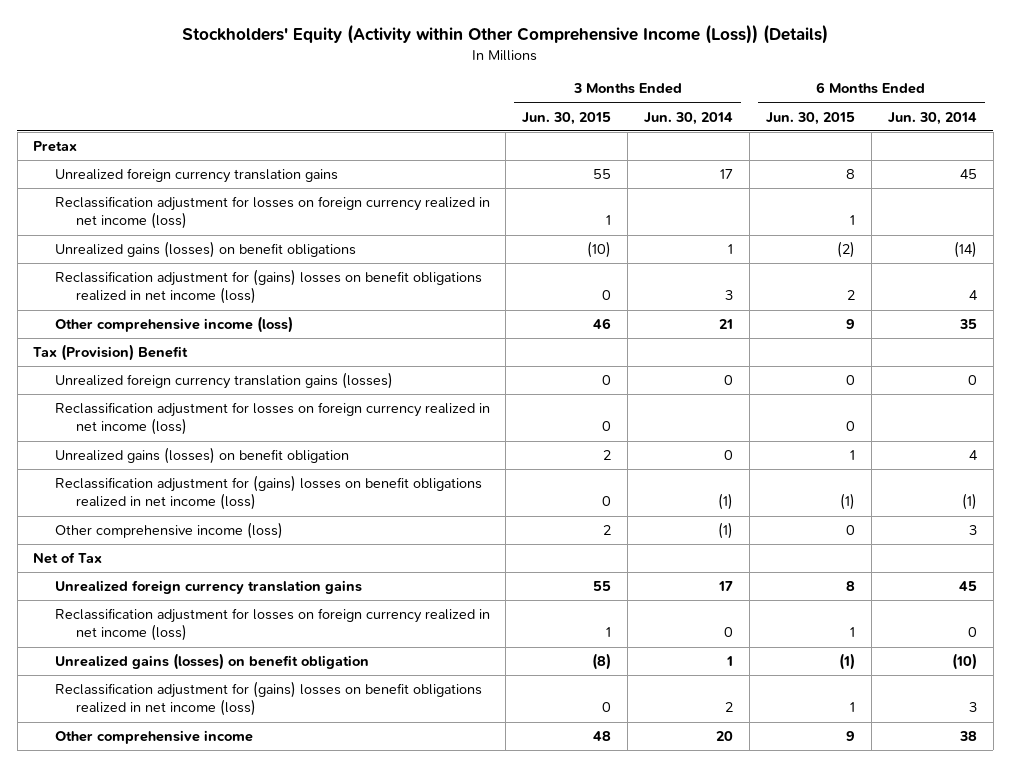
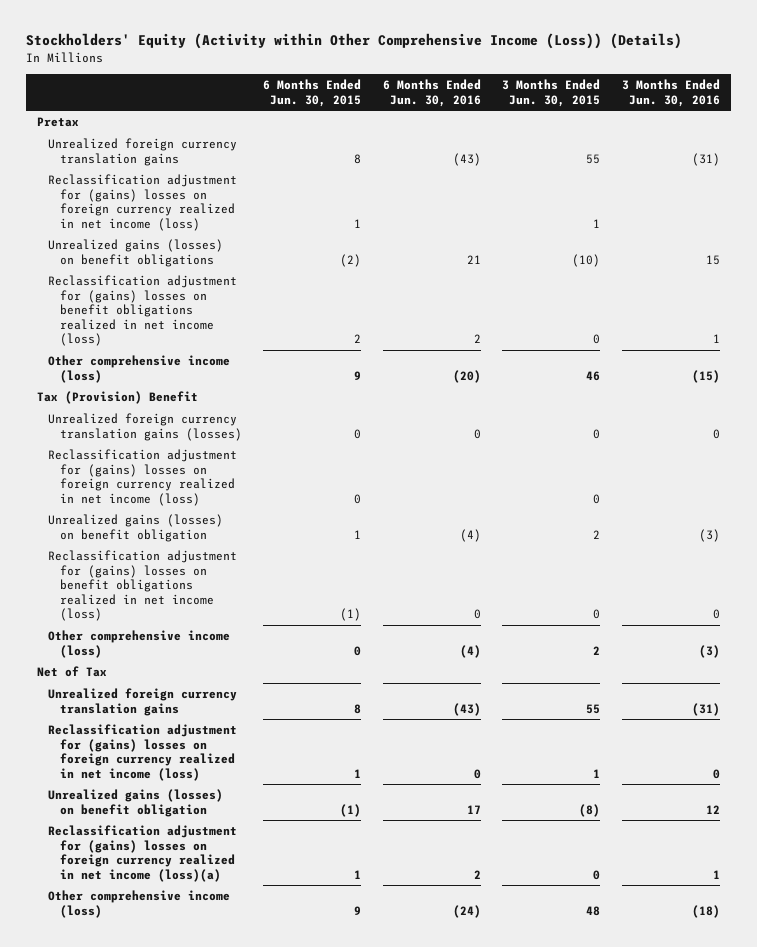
- | 3 Months Ended Jun. 30, 2015 | 3 Months Ended Jun. 30, 2014 | 6 Months Ended Jun. 30, 2015 | 6 Months Ended Jun. 30, 2014
+ | 6 Months Ended Jun. 30, 2015 | 6 Months Ended Jun. 30, 2016 | 3 Months Ended Jun. 30, 2015 | 3 Months Ended Jun. 30, 2016
- Reclassification adjustment for losses on foreign currency realized in net income (loss) | 1 | | 1 |
+ Reclassification adjustment for (gains) losses on foreign currency realized in net income (loss) | 1 | | 1 |
- Reclassification adjustment for losses on foreign currency realized in net income (loss) | 0 | | 0 |
+ Reclassification adjustment for (gains) losses on foreign currency realized in net income (loss) | 0 | | 0 |
- Reclassification adjustment for losses on foreign currency realized in net income (loss) | 1 | 0 | 1 | 0
+ Reclassification adjustment for (gains) losses on foreign currency realized in net income (loss) | 1 | 0 | 1 | 0
- Reclassification adjustment for (gains) losses on benefit obligations realized in net income (loss) | 0 | 2 | 1 | 3
- Other comprehensive income | 48 | 20 | 9 | 38
+ Reclassification adjustment for (gains) losses on foreign currency realized in net income (loss)(a) | 1 | 2 | 0 | 1
+ Other comprehensive income (loss) | 9 | (24) | 48 | (18)

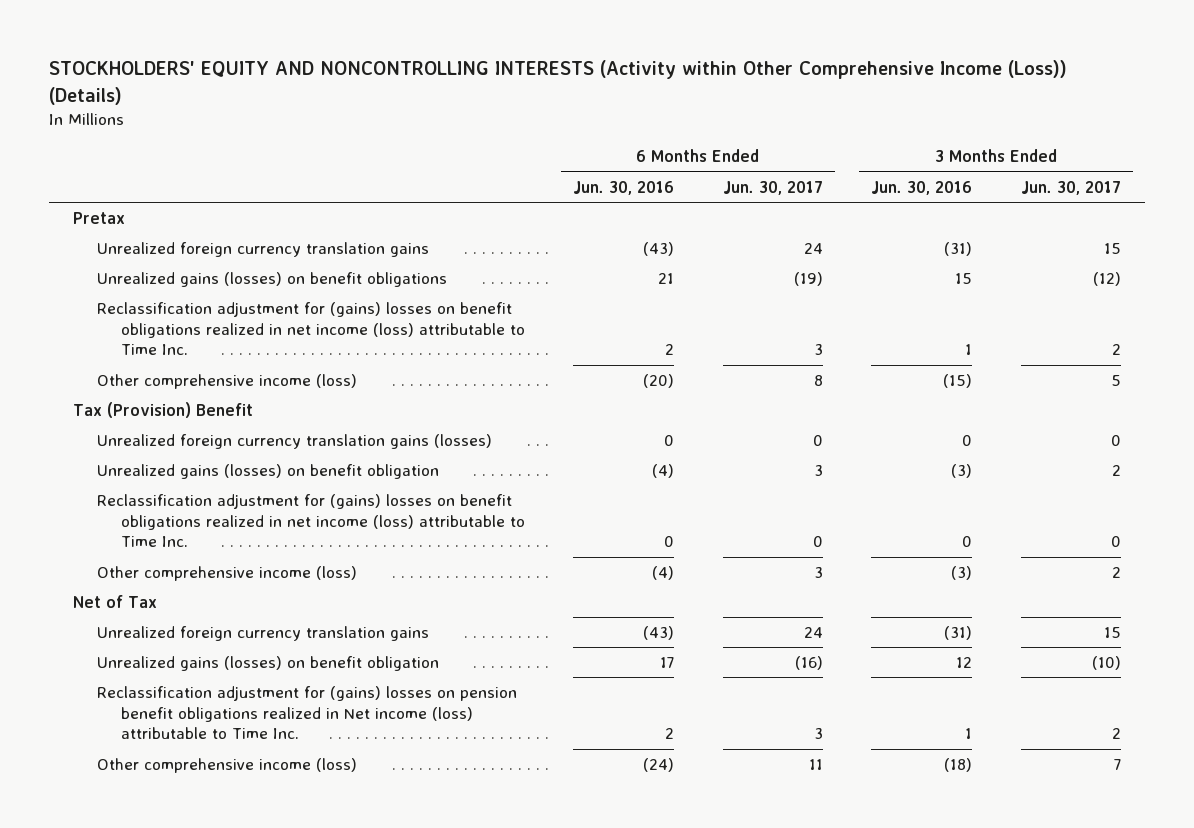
- Stockholders' Equity (Activity within Other Comprehensive Income (Loss)) (Details)
+ STOCKHOLDERS' EQUITY AND NONCONTROLLING INTERESTS (Activity within Other Comprehensive Income (Loss)) (Details)
- | 6 Months Ended Jun. 30, 2015 | 6 Months Ended Jun. 30, 2016 | 3 Months Ended Jun. 30, 2015 | 3 Months Ended Jun. 30, 2016
+ | 6 Months Ended Jun. 30, 2016 | 6 Months Ended Jun. 30, 2017 | 3 Months Ended Jun. 30, 2016 | 3 Months Ended Jun. 30, 2017
- Reclassification adjustment for (gains) losses on foreign currency realized in net income (loss) | 1 | | 1 |
- Reclassification adjustment for (gains) losses on benefit obligations realized in net income (loss) | 2 | 2 | 0 | 1
+ Reclassification adjustment for (gains) losses on benefit obligations realized in net income (loss) attributable to Time Inc. | 2 | 3 | 1 | 2
- Reclassification adjustment for (gains) losses on foreign currency realized in net income (loss) | 0 | | 0 |
- Reclassification adjustment for (gains) losses on benefit obligations realized in net income (loss) | (1) | 0 | 0 | 0
+ Reclassification adjustment for (gains) losses on benefit obligations realized in net income (loss) attributable to Time Inc. | 0 | 0 | 0 | 0
- Reclassification adjustment for (gains) losses on foreign currency realized in net income (loss) | 1 | 0 | 1 | 0
- Reclassification adjustment for (gains) losses on foreign currency realized in net income (loss)(a) | 1 | 2 | 0 | 1
+ Reclassification adjustment for (gains) losses on pension benefit obligations realized in Net income (loss) attributable to Time Inc. | 2 | 3 | 1 | 2

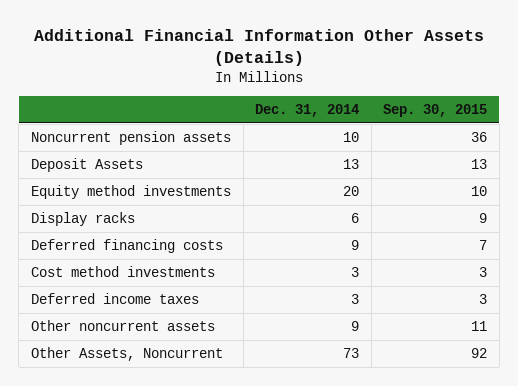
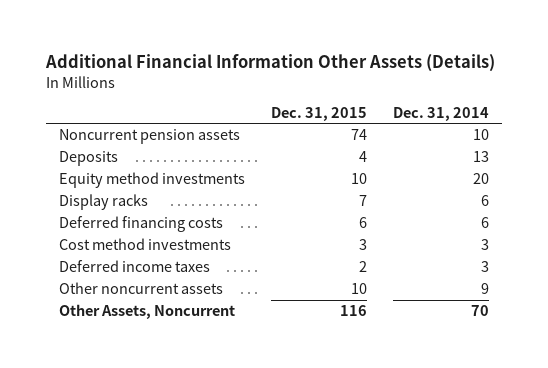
- | Dec. 31, 2014 | Sep. 30, 2015
+ | Dec. 31, 2015 | Dec. 31, 2014
- Deposit Assets | 13 | 13
+ Deposits | 4 | 13
- Deferred financing costs | 9 | 7
+ Deferred financing costs | 6 | 6
- Other Assets, Noncurrent | 73 | 92
+ Other Assets, Noncurrent | 116 | 70

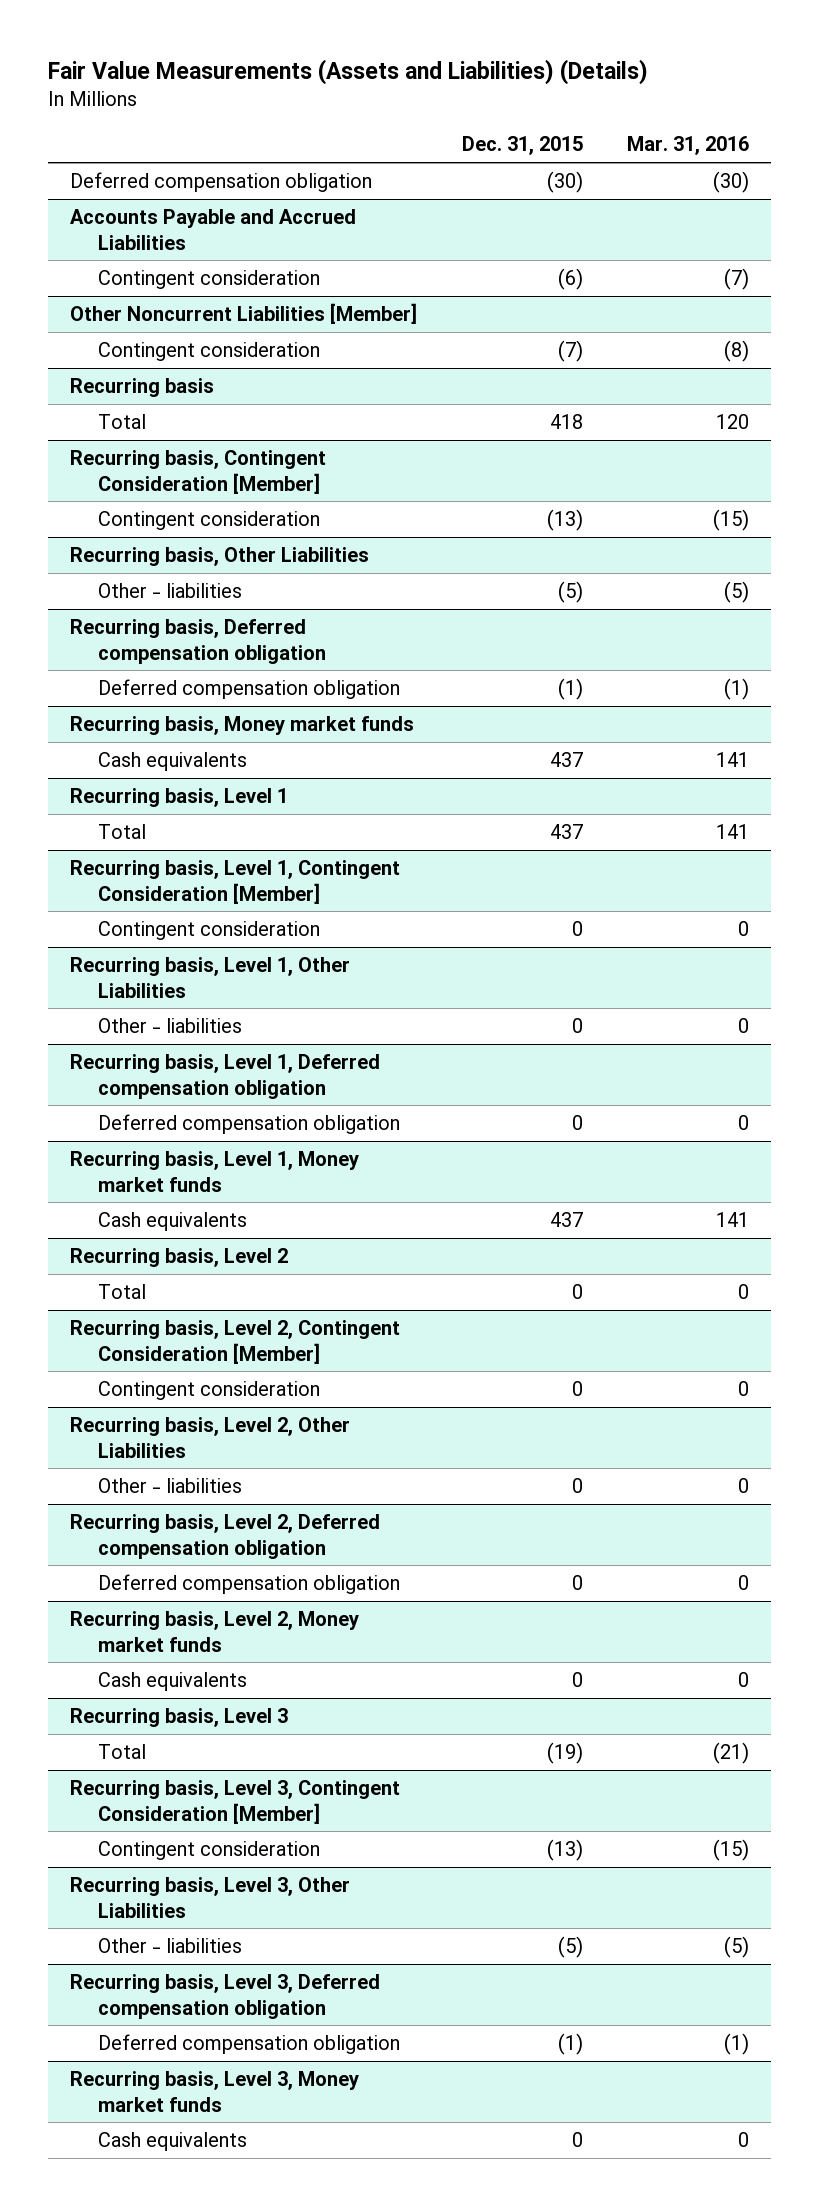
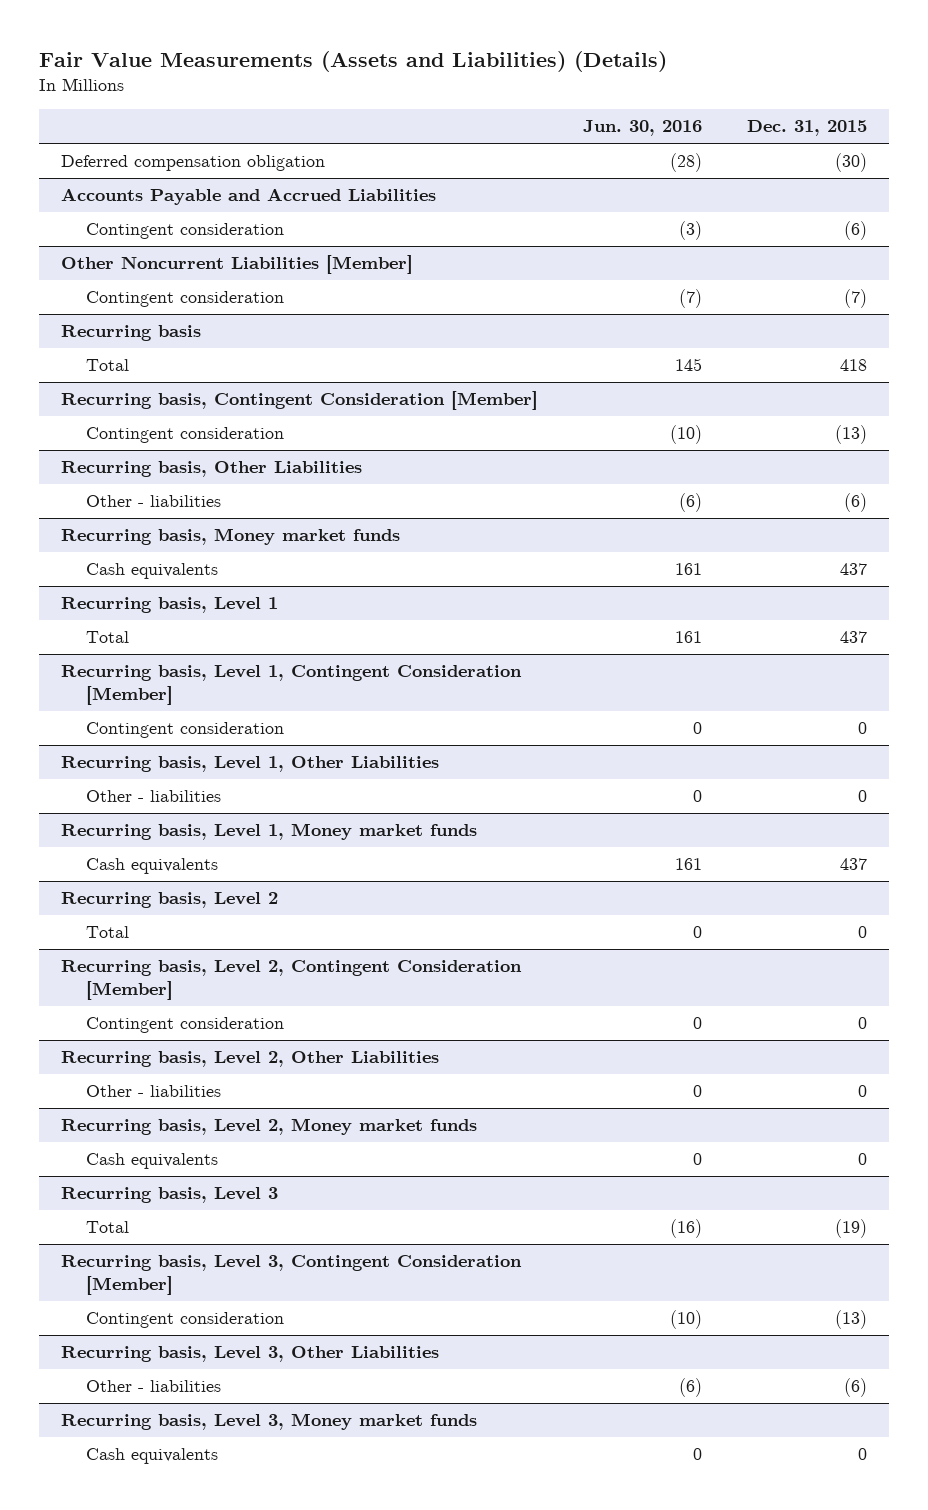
- | Dec. 31, 2015 | Mar. 31, 2016
+ | Jun. 30, 2016 | Dec. 31, 2015
@ Recurring basis, Other Liabilities
- Other - liabilities | (5) | (5)
- Recurring basis, Deferred compensation obligation
- Deferred compensation obligation | (1) | (1)
@ Recurring basis, Other Liabilities
+ Other - liabilities | (6) | (6)
- Recurring basis, Level 1, Deferred compensation obligation
- Deferred compensation obligation | 0 | 0
- Recurring basis, Level 2, Deferred compensation obligation
- Deferred compensation obligation | 0 | 0
@ Recurring basis, Level 3, Other Liabilities
- Other - liabilities | (5) | (5)
- Recurring basis, Level 3, Deferred compensation obligation
- Deferred compensation obligation | (1) | (1)
@ Recurring basis, Level 3, Other Liabilities
+ Other - liabilities | (6) | (6)

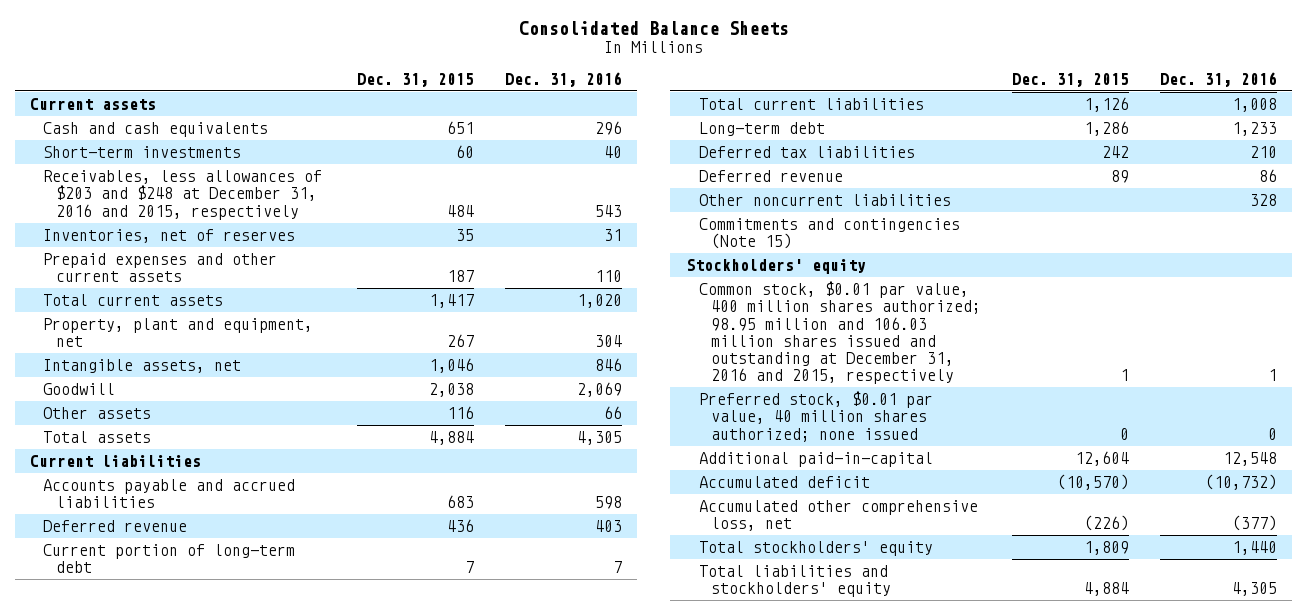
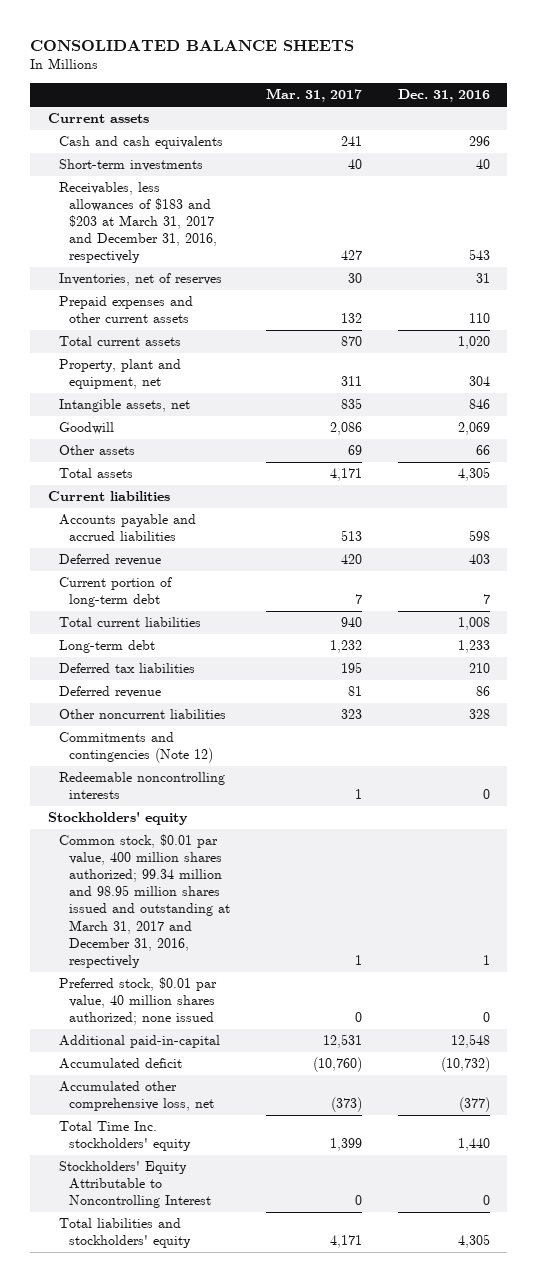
- Consolidated Balance Sheets
+ CONSOLIDATED BALANCE SHEETS
- | Dec. 31, 2015 | Dec. 31, 2016
+ | Mar. 31, 2017 | Dec. 31, 2016
- Receivables, less allowances of $203 and $248 at December 31, 2016 and 2015, respectively | 484 | 543
+ Receivables, less allowances of $183 and $203 at March 31, 2017 and December 31, 2016, respectively | 427 | 543
- Commitments and contingencies (Note 15)
+ Commitments and contingencies (Note 12)
+ Redeemable noncontrolling interests | 1 | 0
- Common stock, $0.01 par value, 400 million shares authorized; 98.95 million and 106.03 million shares issued and outstanding at December 31, 2016 and 2015, respectively | 1 | 1
+ Common stock, $0.01 par value, 400 million shares authorized; 99.34 million and 98.95 million shares issued and outstanding at March 31, 2017 and December 31, 2016, respectively | 1 | 1
- Total stockholders' equity | 1,809 | 1,440
+ Total Time Inc. stockholders' equity | 1,399 | 1,440
+ Stockholders' Equity Attributable to Noncontrolling Interest | 0 | 0

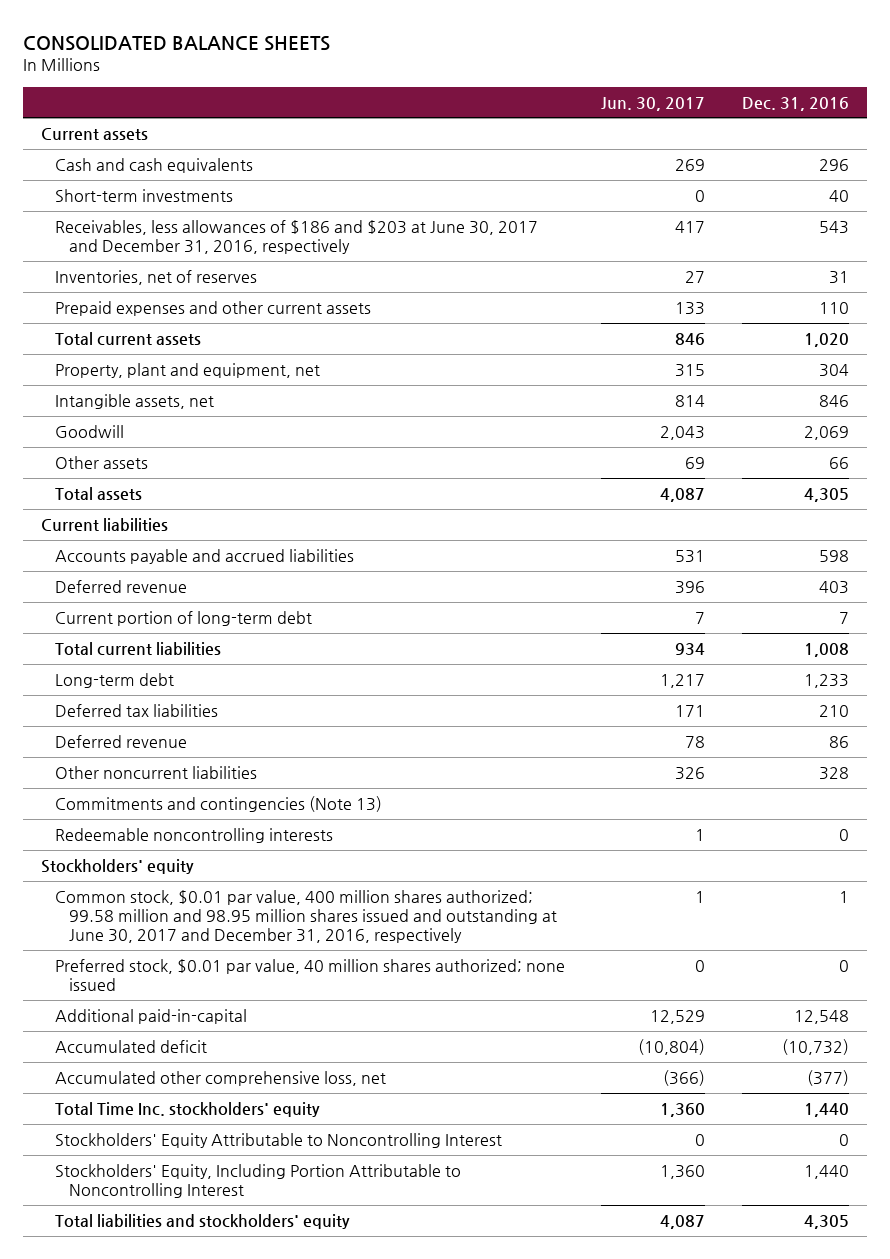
- | Mar. 31, 2017 | Dec. 31, 2016
+ | Jun. 30, 2017 | Dec. 31, 2016
- Receivables, less allowances of $183 and $203 at March 31, 2017 and December 31, 2016, respectively | 427 | 543
+ Receivables, less allowances of $186 and $203 at June 30, 2017 and December 31, 2016, respectively | 417 | 543
- Commitments and contingencies (Note 12)
+ Commitments and contingencies (Note 13)
- Common stock, $0.01 par value, 400 million shares authorized; 99.34 million and 98.95 million shares issued and outstanding at March 31, 2017 and December 31, 2016, respectively | 1 | 1
+ Common stock, $0.01 par value, 400 million shares authorized; 99.58 million and 98.95 million shares issued and outstanding at June 30, 2017 and December 31, 2016, respectively | 1 | 1
+ Stockholders' Equity, Including Portion Attributable to Noncontrolling Interest | 1,360 | 1,440

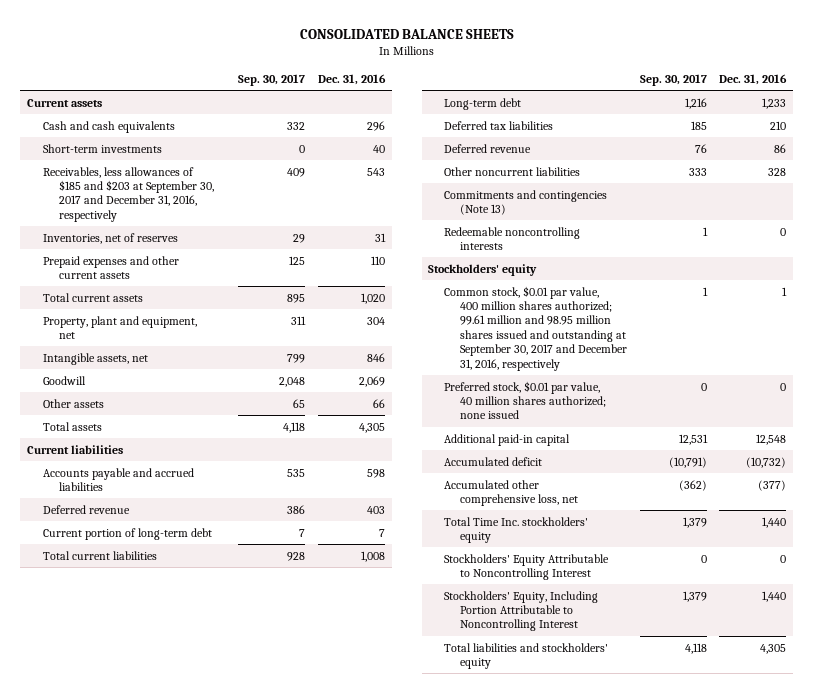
- | Jun. 30, 2017 | Dec. 31, 2016
+ | Sep. 30, 2017 | Dec. 31, 2016
- Receivables, less allowances of $186 and $203 at June 30, 2017 and December 31, 2016, respectively | 417 | 543
+ Receivables, less allowances of $185 and $203 at September 30, 2017 and December 31, 2016, respectively | 409 | 543
- Common stock, $0.01 par value, 400 million shares authorized; 99.58 million and 98.95 million shares issued and outstanding at June 30, 2017 and December 31, 2016, respectively | 1 | 1
+ Common stock, $0.01 par value, 400 million shares authorized; 99.61 million and 98.95 million shares issued and outstanding at September 30, 2017 and December 31, 2016, respectively | 1 | 1
- Additional paid-in-capital | 12,529 | 12,548
+ Additional paid-in capital | 12,531 | 12,548

